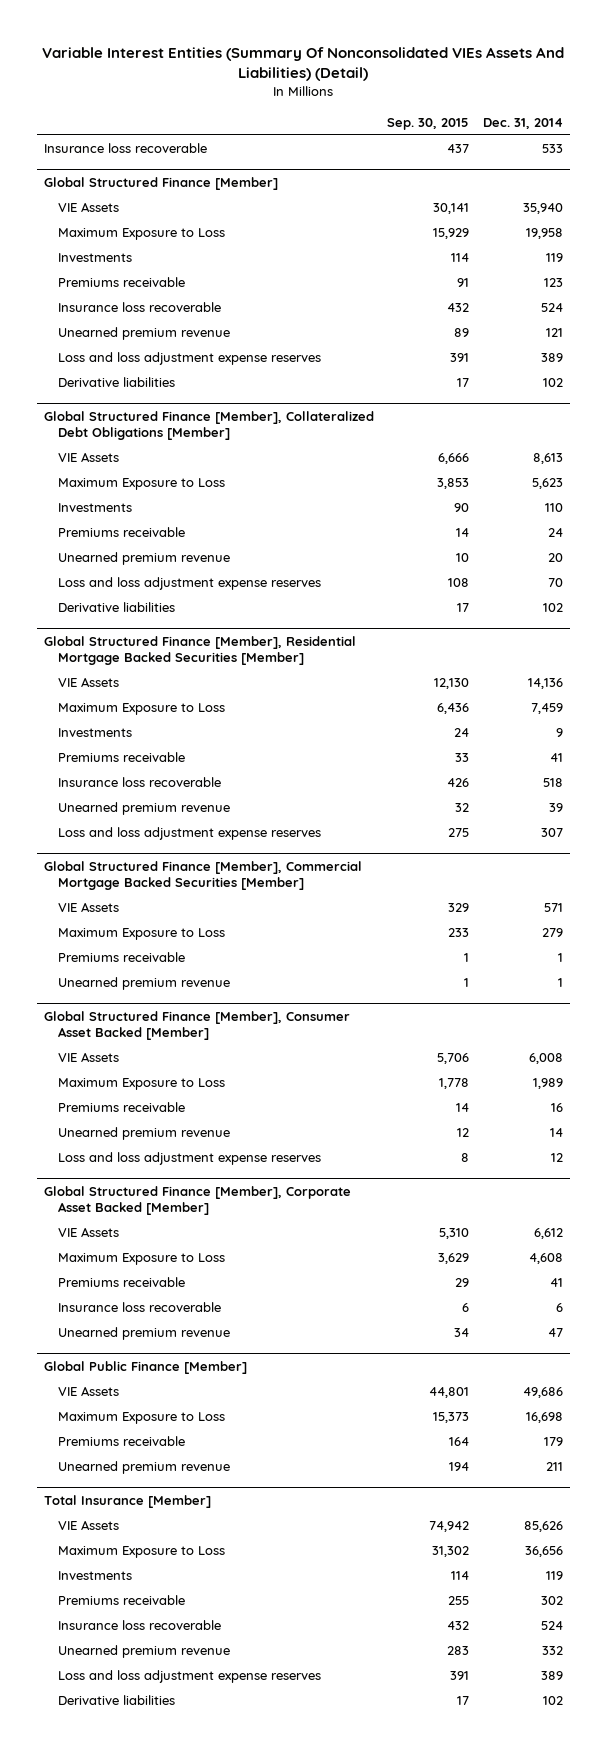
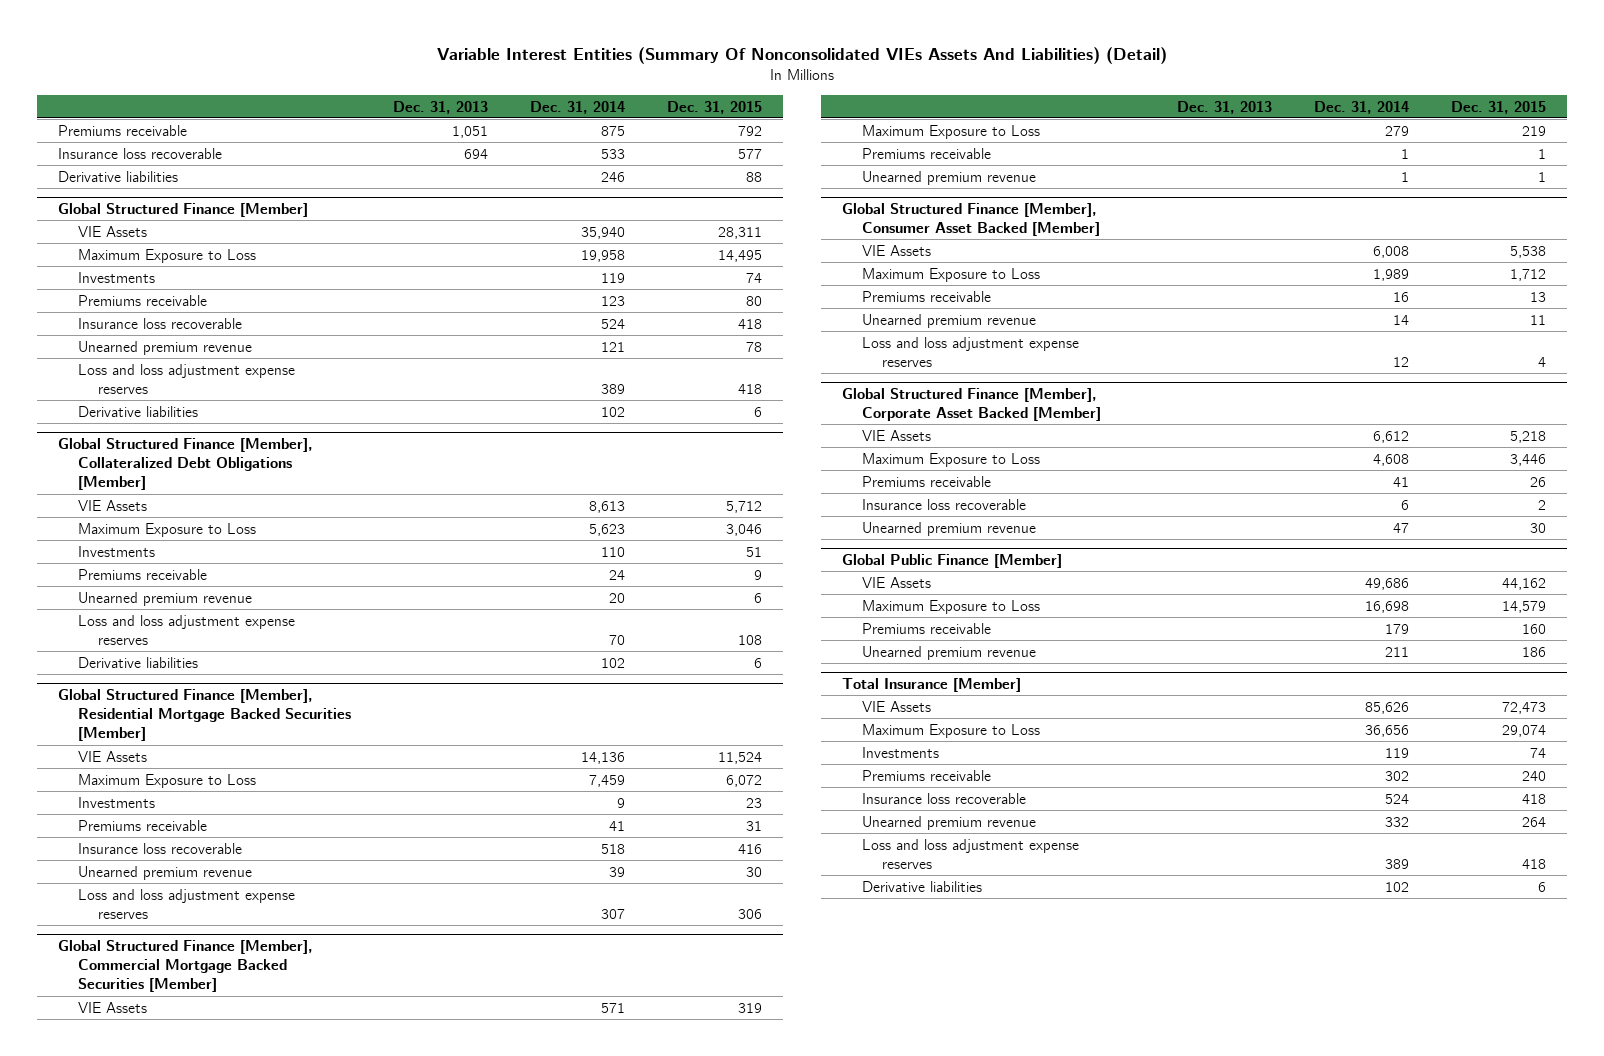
- | Sep. 30, 2015 | Dec. 31, 2014
+ | Dec. 31, 2013 | Dec. 31, 2014 | Dec. 31, 2015
+ Premiums receivable | 1,051 | 875 | 792
+ Derivative liabilities | | 246 | 88

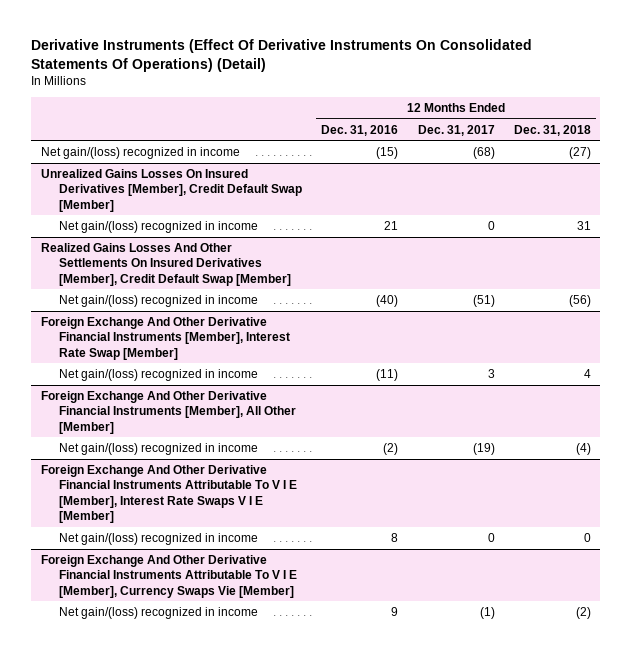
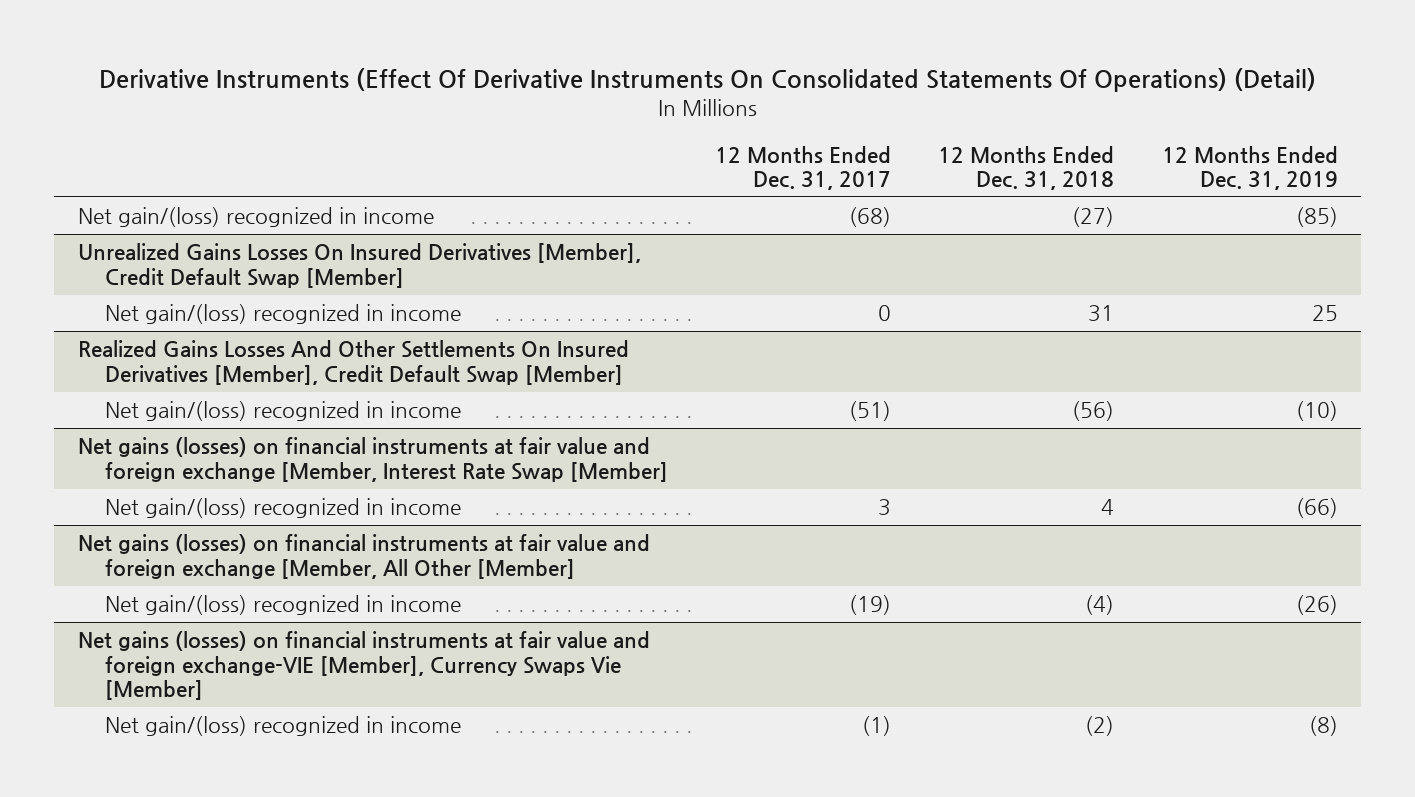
- | 12 Months Ended Dec. 31, 2016 | 12 Months Ended Dec. 31, 2017 | 12 Months Ended Dec. 31, 2018
+ | 12 Months Ended Dec. 31, 2017 | 12 Months Ended Dec. 31, 2018 | 12 Months Ended Dec. 31, 2019
- Foreign Exchange And Other Derivative Financial Instruments [Member], Interest Rate Swap [Member]
+ Net gains (losses) on financial instruments at fair value and foreign exchange [Member, Interest Rate Swap [Member]
- Foreign Exchange And Other Derivative Financial Instruments [Member], All Other [Member]
+ Net gains (losses) on financial instruments at fair value and foreign exchange [Member, All Other [Member]
- Foreign Exchange And Other Derivative Financial Instruments Attributable To V I E [Member], Interest Rate Swaps V I E [Member]
- Net gain/(loss) recognized in income | 8 | 0 | 0
- Foreign Exchange And Other Derivative Financial Instruments Attributable To V I E [Member], Currency Swaps Vie [Member]
+ Net gains (losses) on financial instruments at fair value and foreign exchange-VIE [Member], Currency Swaps Vie [Member]

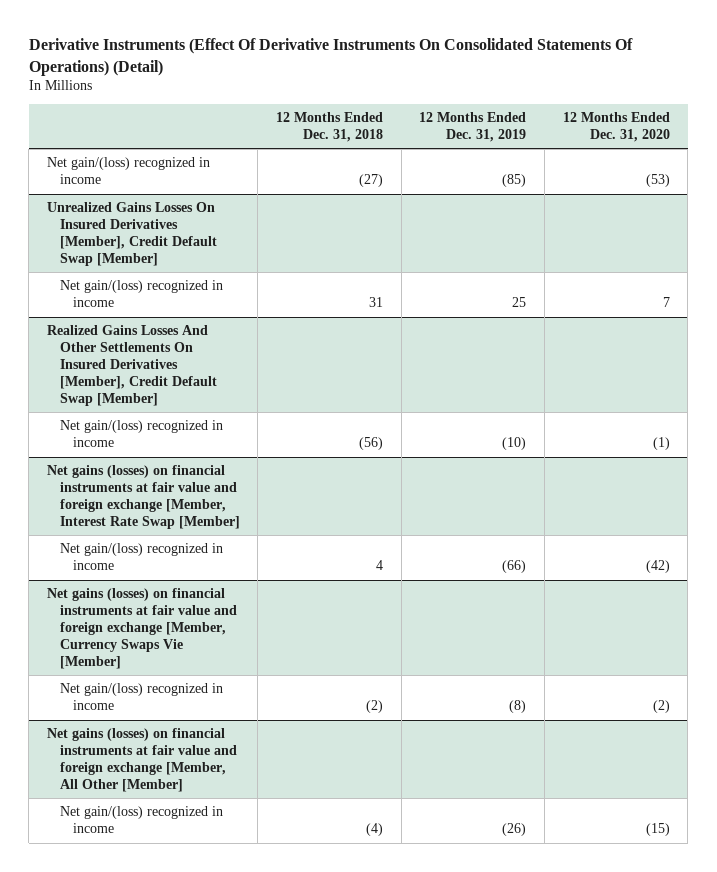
- | 12 Months Ended Dec. 31, 2017 | 12 Months Ended Dec. 31, 2018 | 12 Months Ended Dec. 31, 2019
+ | 12 Months Ended Dec. 31, 2018 | 12 Months Ended Dec. 31, 2019 | 12 Months Ended Dec. 31, 2020
+ Net gains (losses) on financial instruments at fair value and foreign exchange [Member, Currency Swaps Vie [Member]
+ Net gain/(loss) recognized in income | (2) | (8) | (2)
- Net gains (losses) on financial instruments at fair value and foreign exchange-VIE [Member], Currency Swaps Vie [Member]
- Net gain/(loss) recognized in income | (1) | (2) | (8)

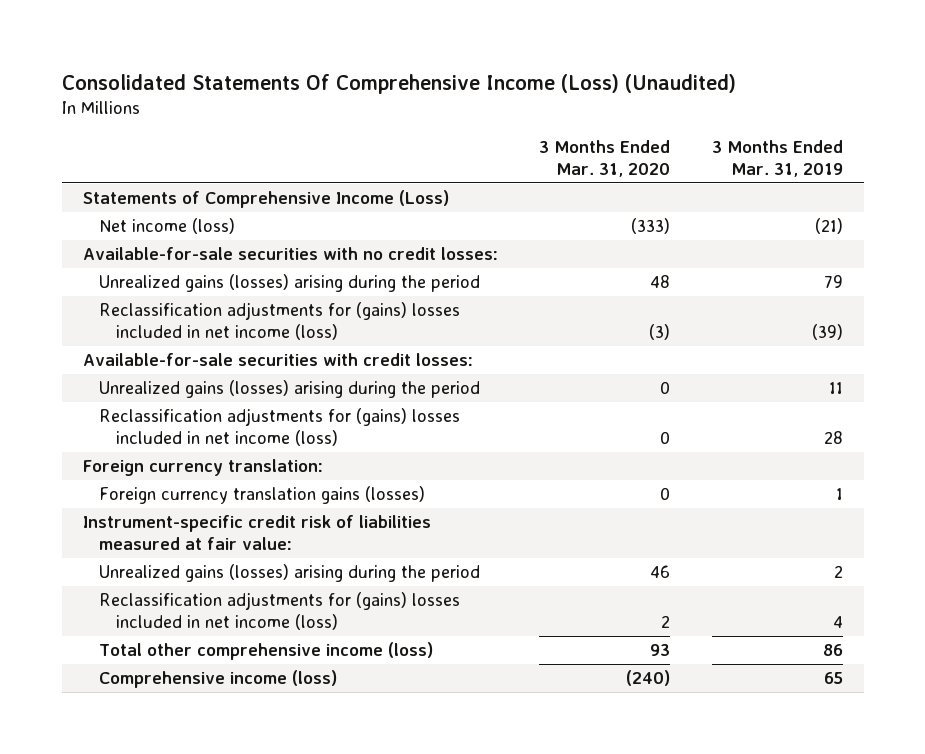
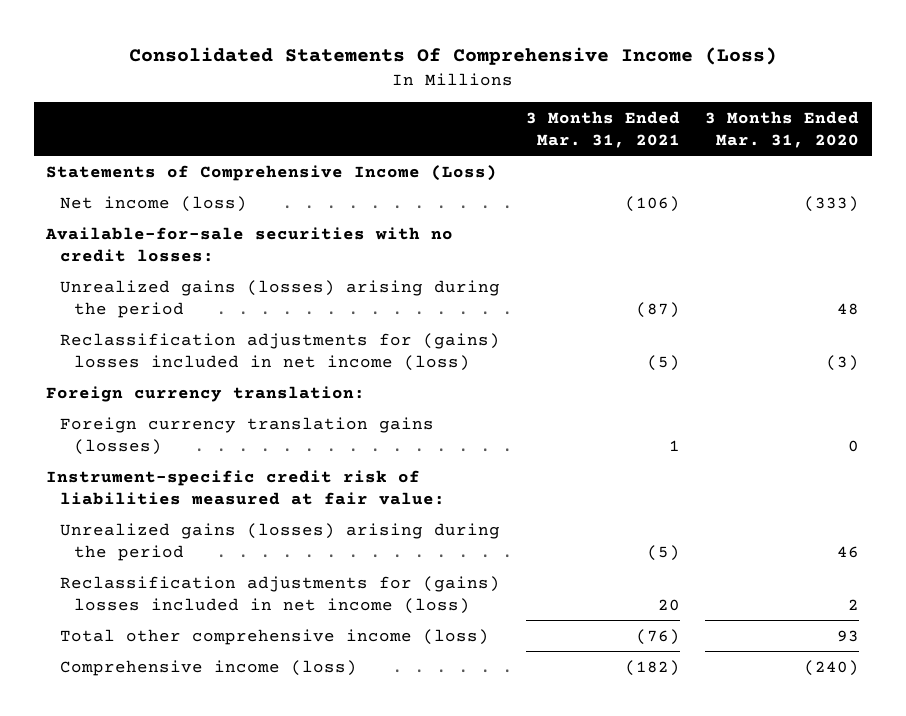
- Consolidated Statements Of Comprehensive Income (Loss) (Unaudited)
+ Consolidated Statements Of Comprehensive Income (Loss)
- | 3 Months Ended Mar. 31, 2020 | 3 Months Ended Mar. 31, 2019
+ | 3 Months Ended Mar. 31, 2021 | 3 Months Ended Mar. 31, 2020
- Available-for-sale securities with credit losses:
- Unrealized gains (losses) arising during the period | 0 | 11
- Reclassification adjustments for (gains) losses included in net income (loss) | 0 | 28

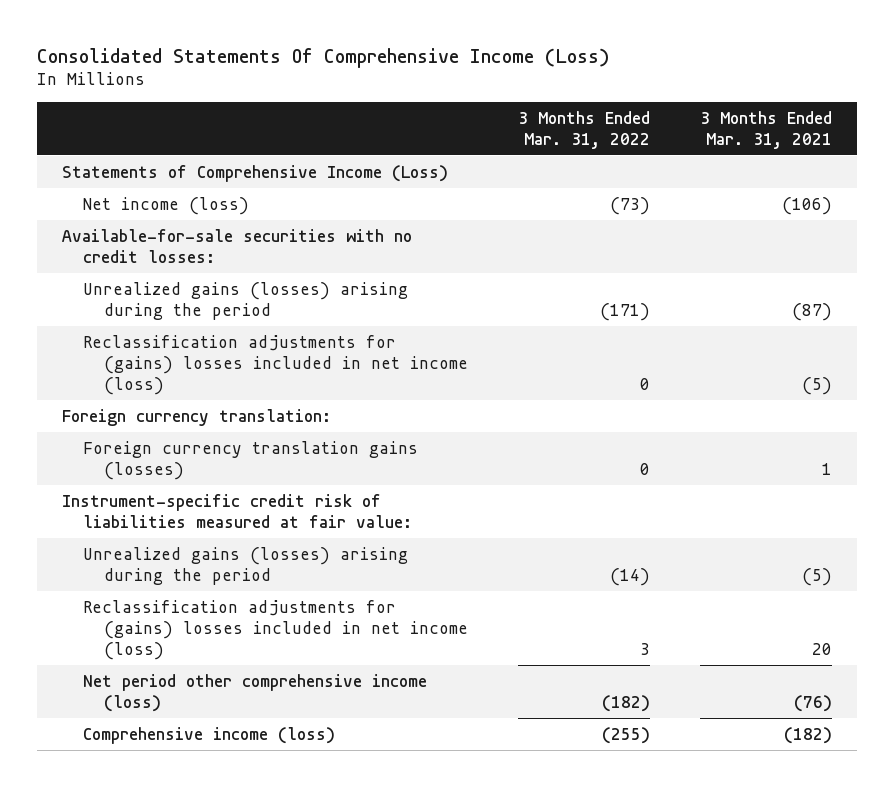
- | 3 Months Ended Mar. 31, 2021 | 3 Months Ended Mar. 31, 2020
+ | 3 Months Ended Mar. 31, 2022 | 3 Months Ended Mar. 31, 2021
- Total other comprehensive income (loss) | (76) | 93
+ Net period other comprehensive income (loss) | (182) | (76)

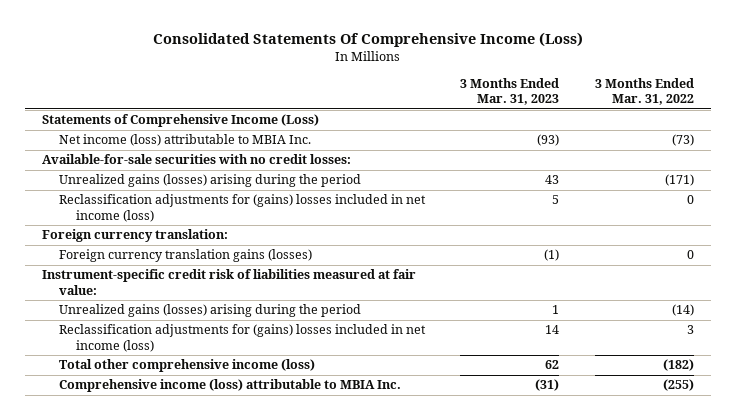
- | 3 Months Ended Mar. 31, 2022 | 3 Months Ended Mar. 31, 2021
+ | 3 Months Ended Mar. 31, 2023 | 3 Months Ended Mar. 31, 2022
- Net income (loss) | (73) | (106)
+ Net income (loss) attributable to MBIA Inc. | (93) | (73)
- Net period other comprehensive income (loss) | (182) | (76)
- Comprehensive income (loss) | (255) | (182)
+ Total other comprehensive income (loss) | 62 | (182)
+ Comprehensive income (loss) attributable to MBIA Inc. | (31) | (255)

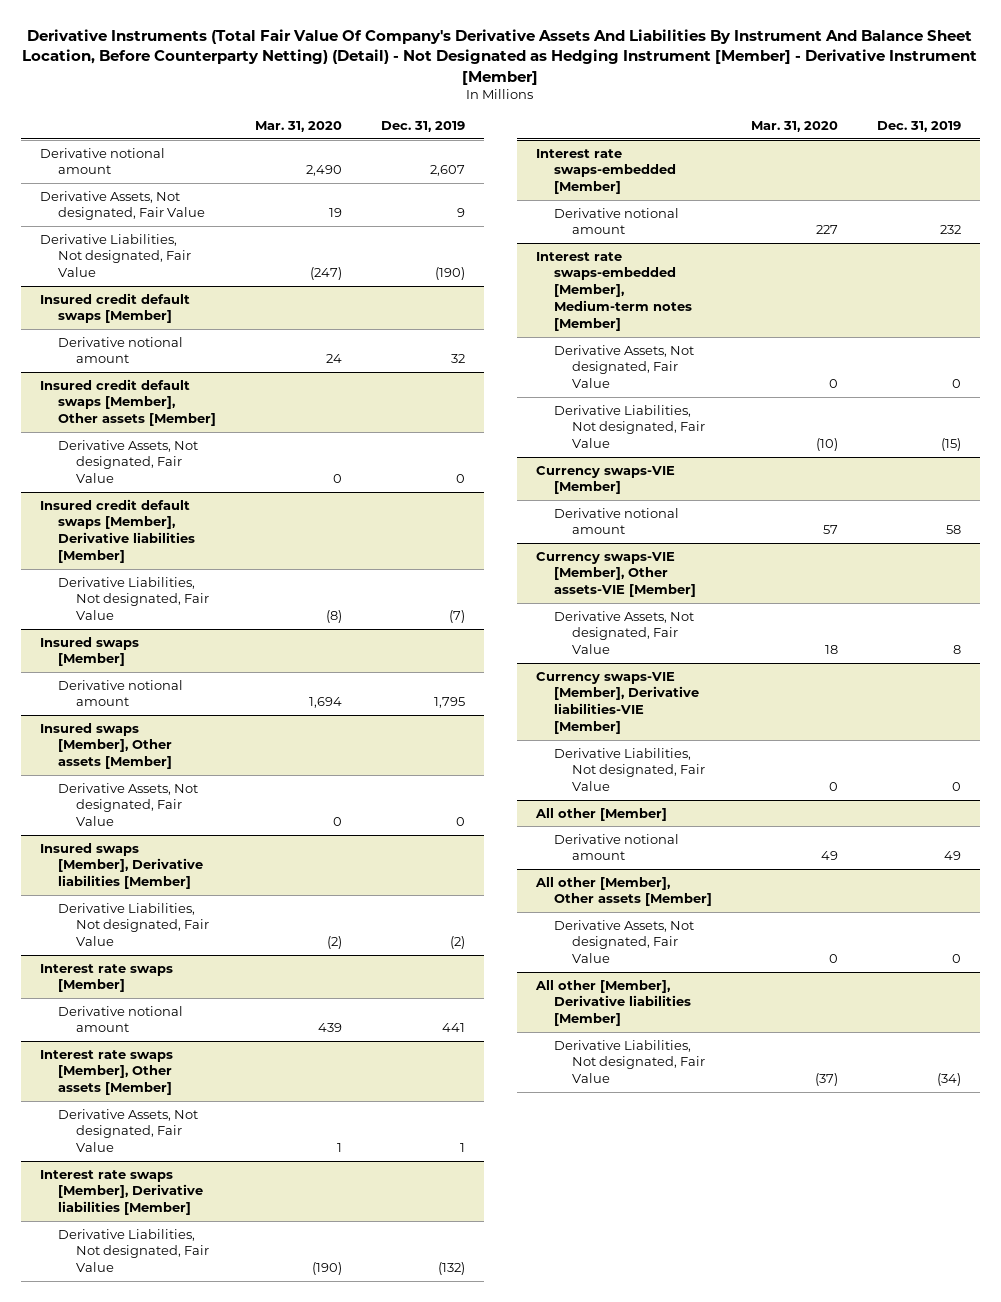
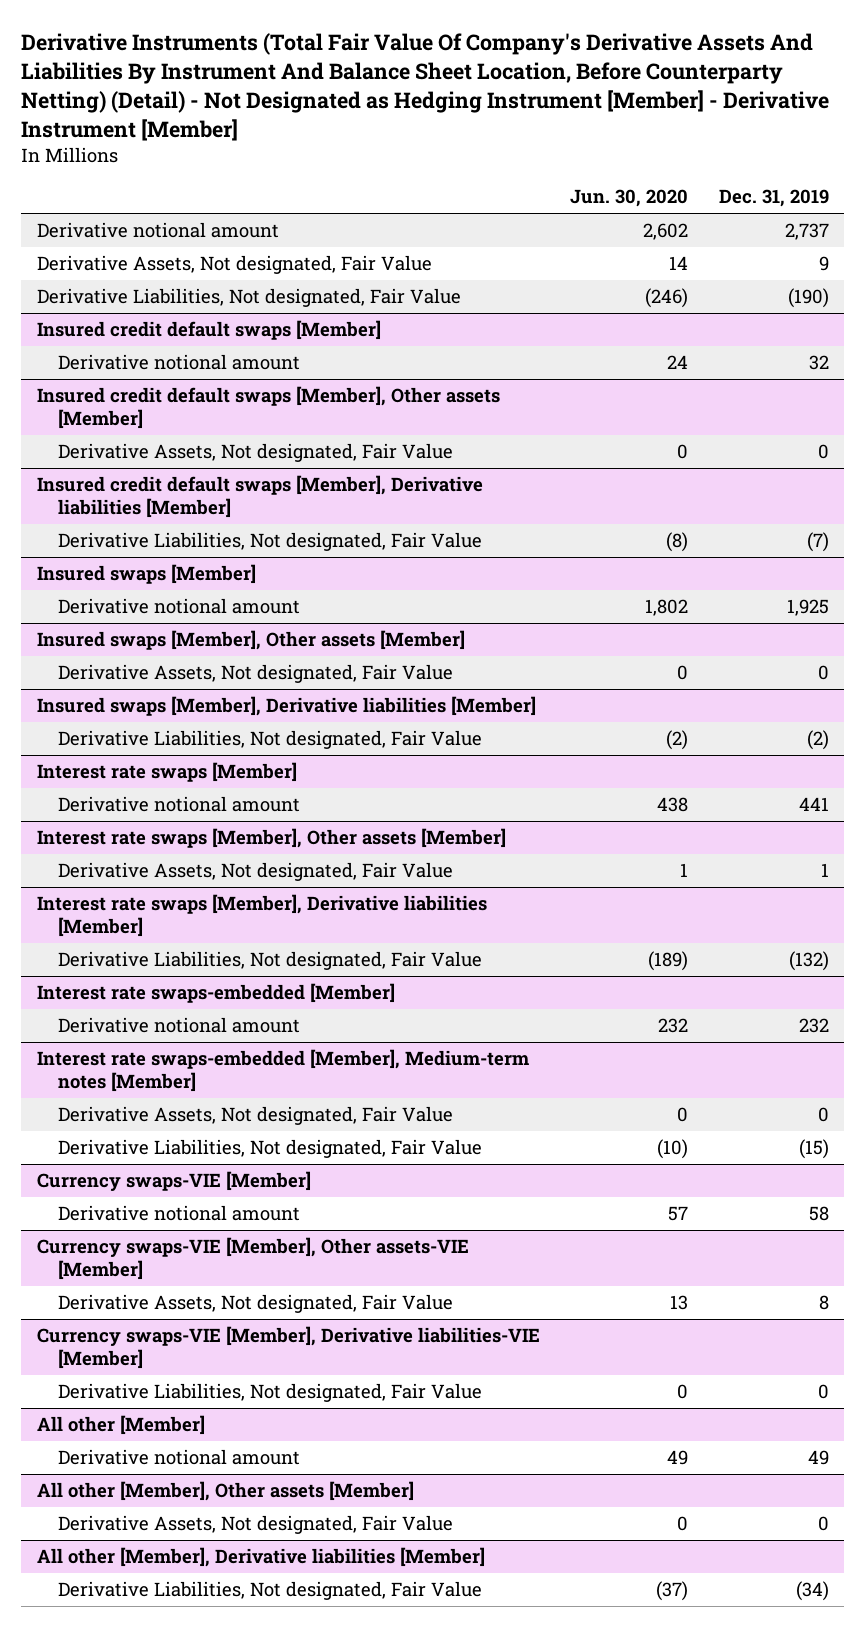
- | Mar. 31, 2020 | Dec. 31, 2019
+ | Jun. 30, 2020 | Dec. 31, 2019
- Derivative notional amount | 2,490 | 2,607
+ Derivative notional amount | 2,602 | 2,737
@ Insured swaps [Member]
- Derivative notional amount | 1,694 | 1,795
+ Derivative notional amount | 1,802 | 1,925

